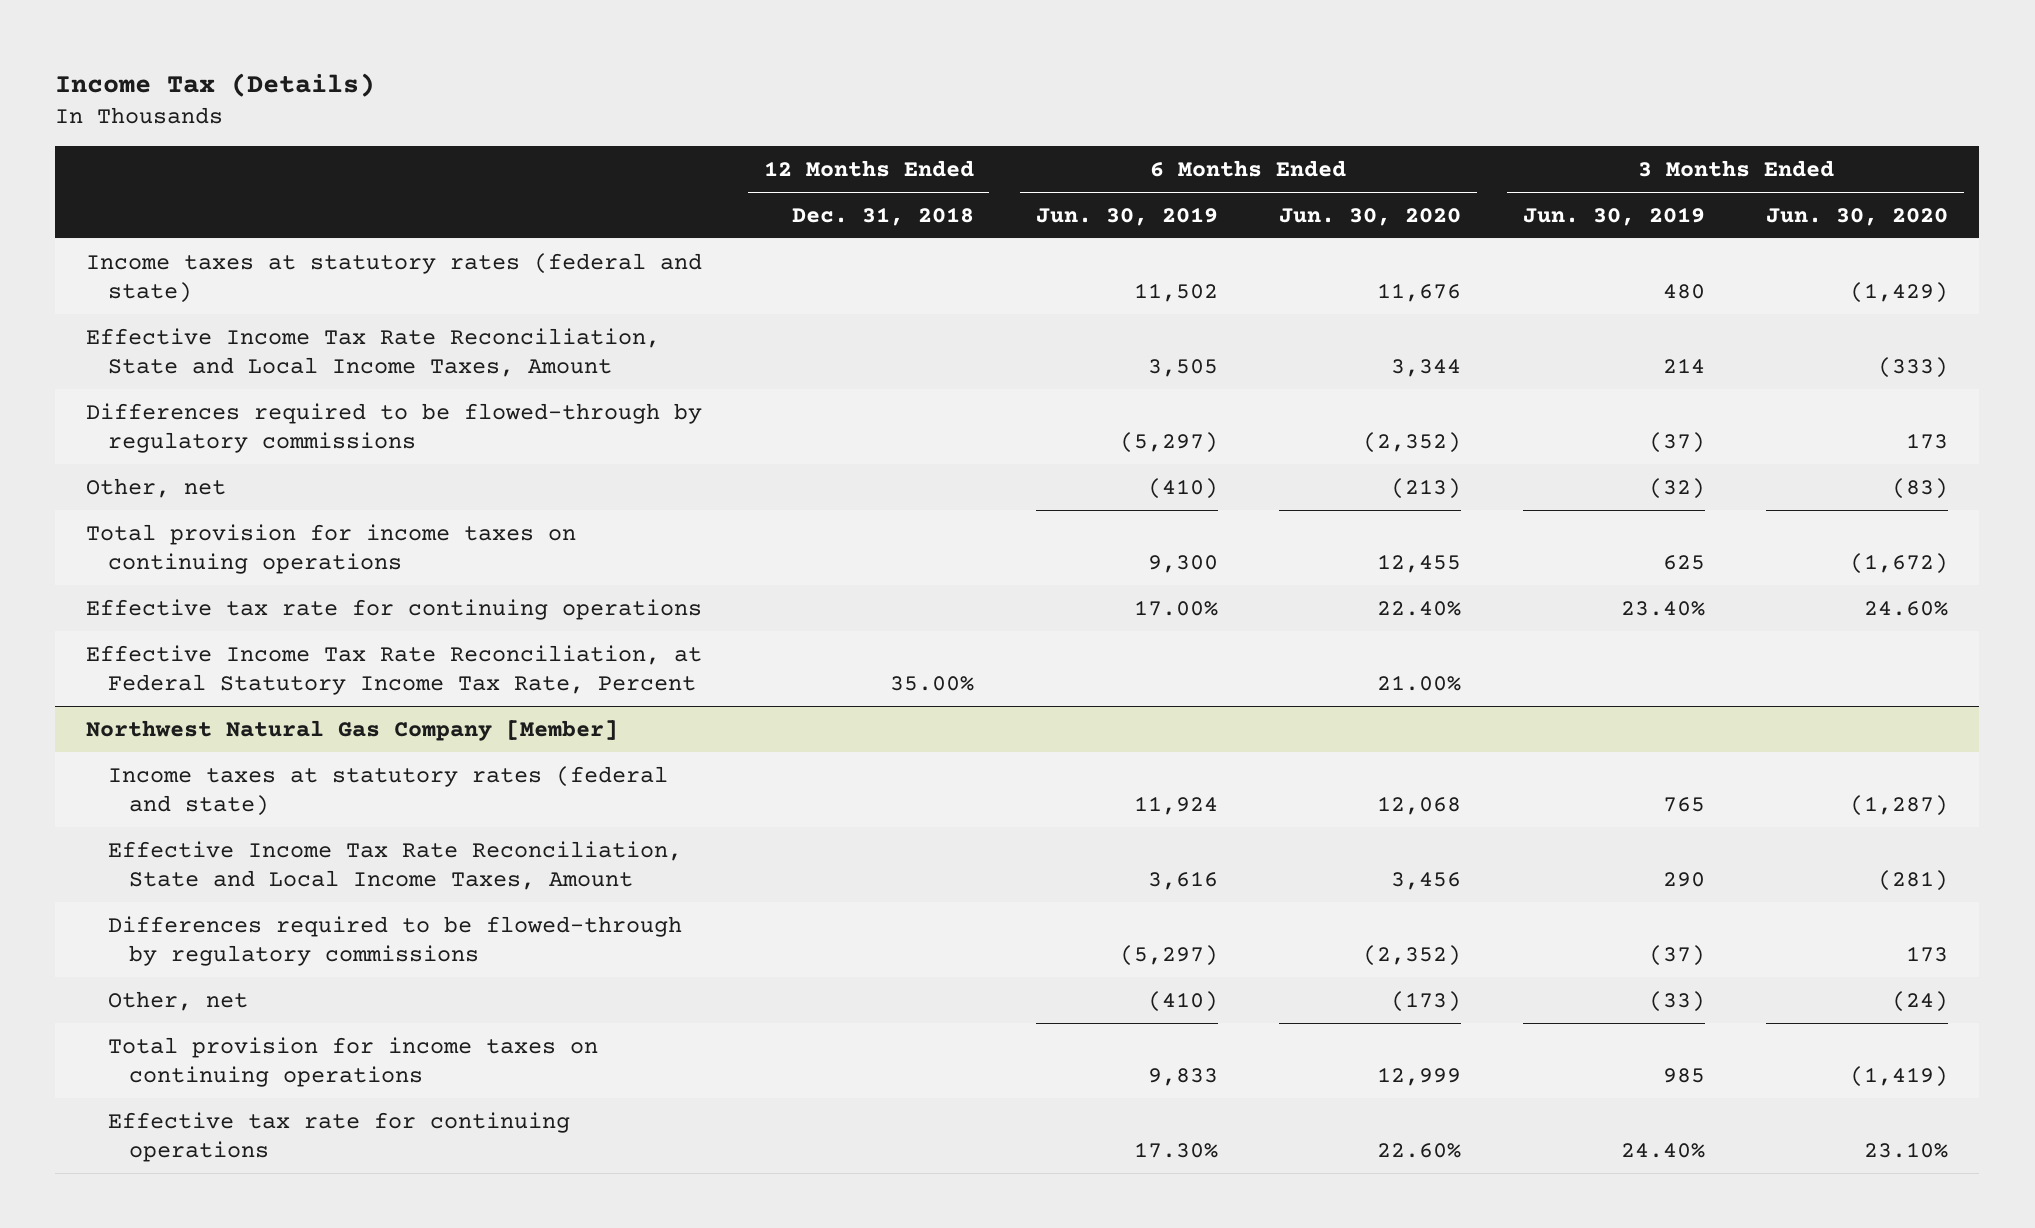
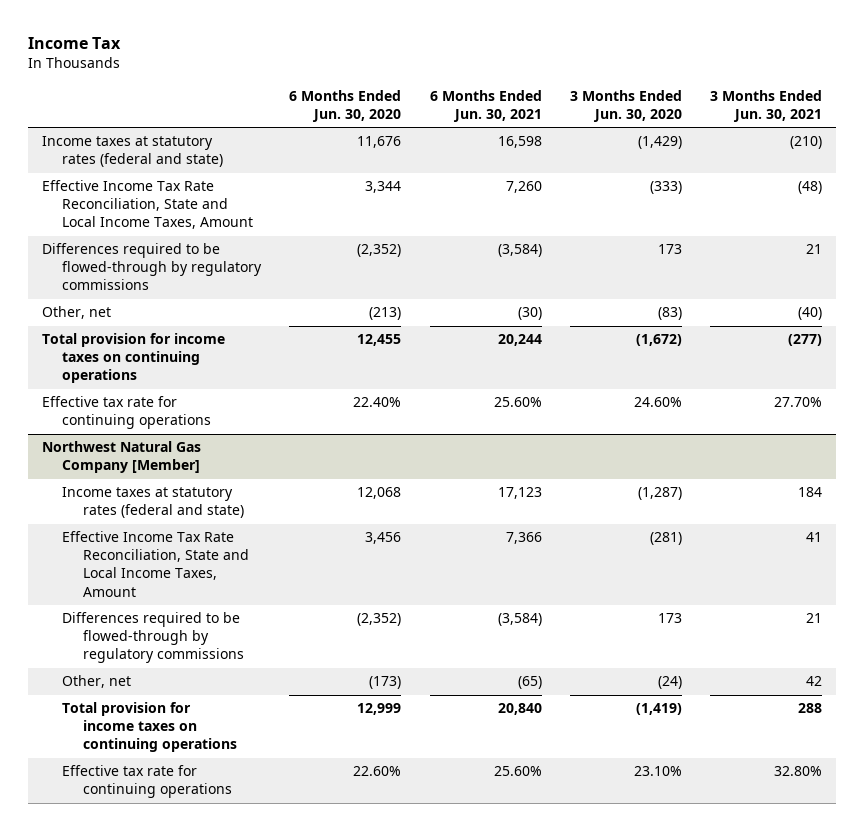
- Income Tax (Details)
+ Income Tax
- | 12 Months Ended Dec. 31, 2018 | 6 Months Ended Jun. 30, 2019 | 6 Months Ended Jun. 30, 2020 | 3 Months Ended Jun. 30, 2019 | 3 Months Ended Jun. 30, 2020
+ | 6 Months Ended Jun. 30, 2020 | 6 Months Ended Jun. 30, 2021 | 3 Months Ended Jun. 30, 2020 | 3 Months Ended Jun. 30, 2021
- Effective Income Tax Rate Reconciliation, at Federal Statutory Income Tax Rate, Percent | 35.00% | | 21.00% | |

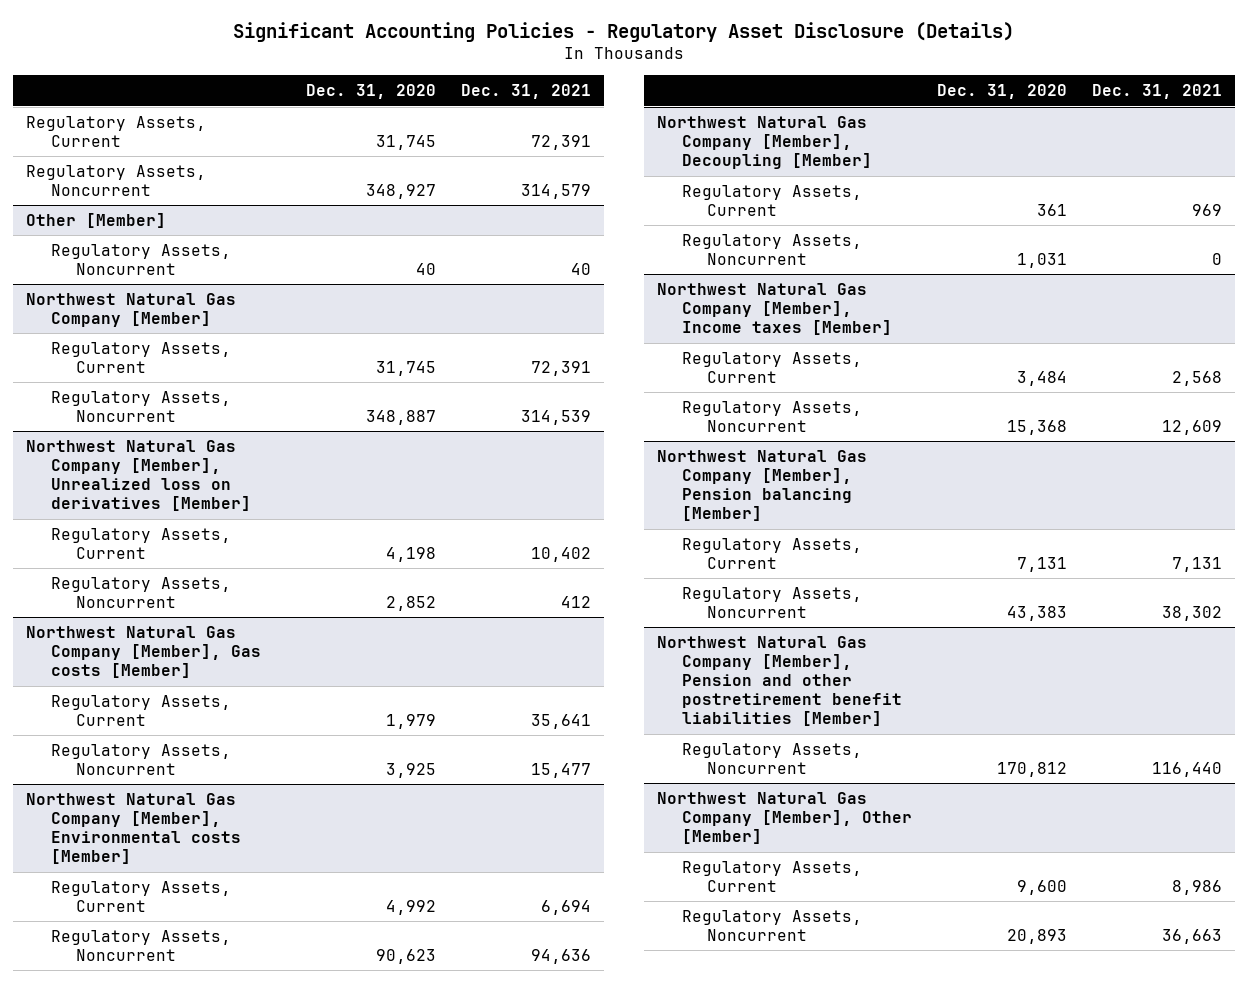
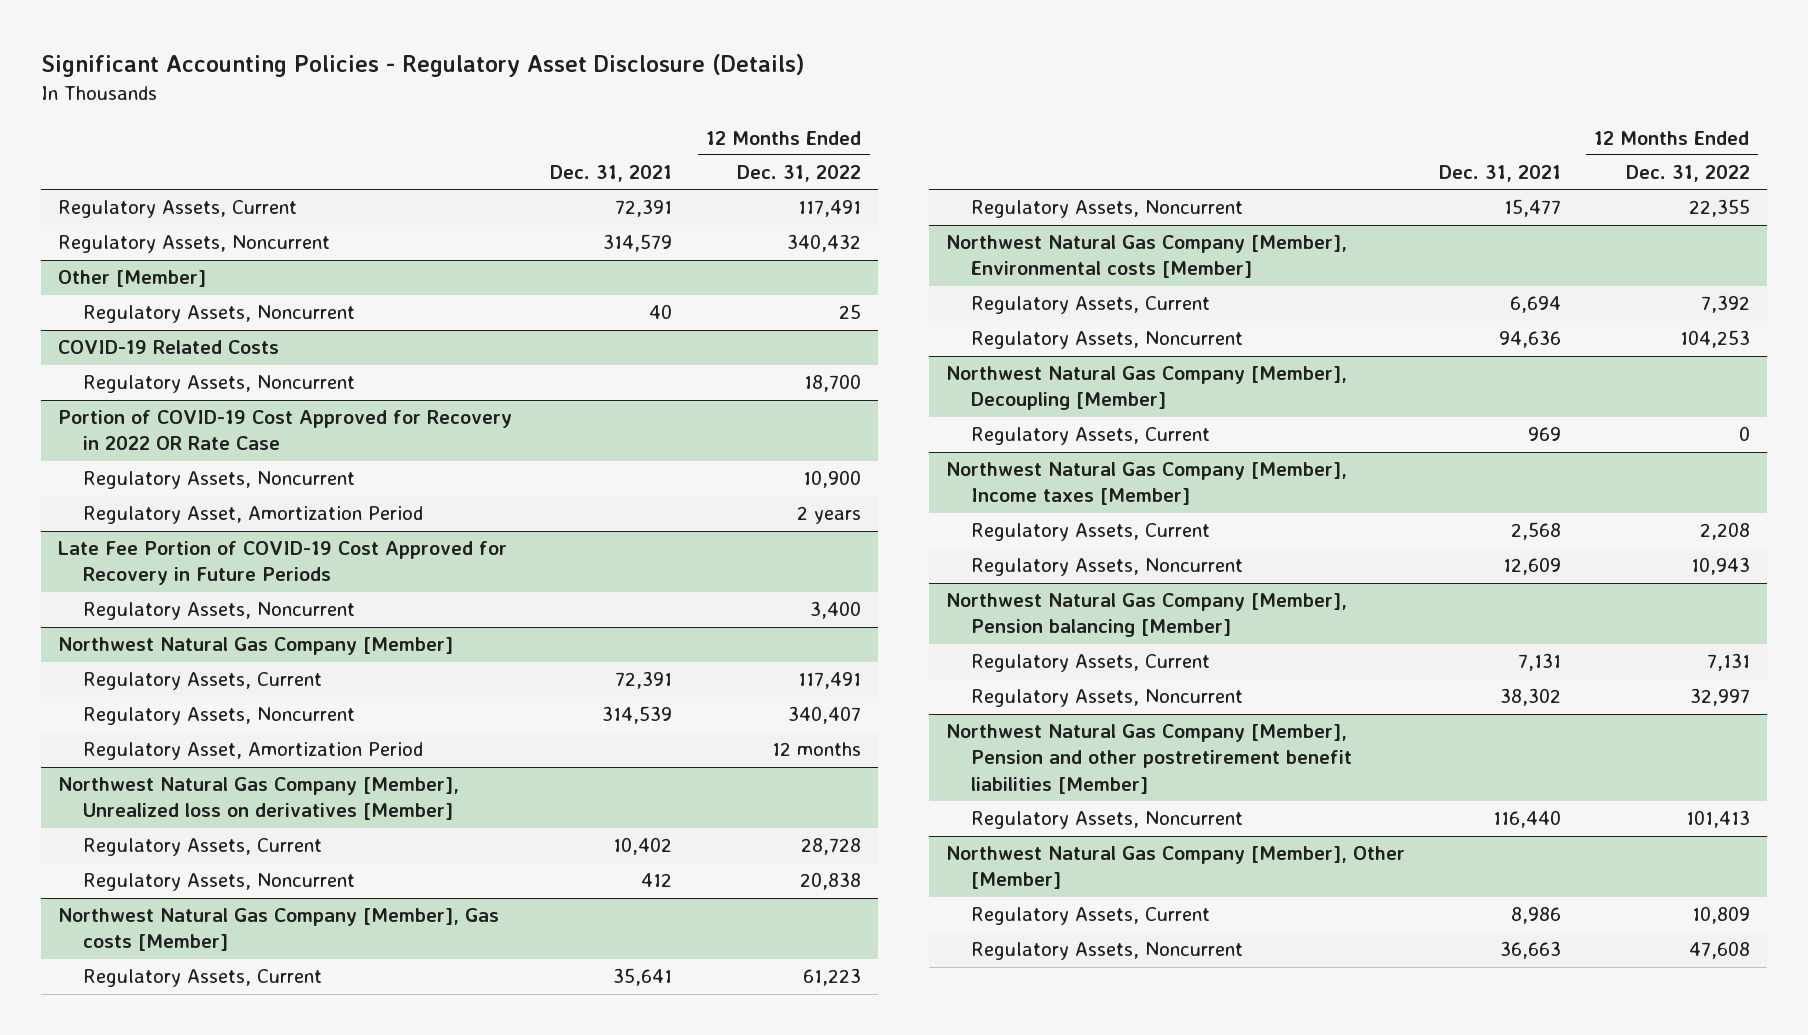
- | Dec. 31, 2020 | Dec. 31, 2021
+ | Dec. 31, 2021 | 12 Months Ended Dec. 31, 2022
+ COVID-19 Related Costs
+ Regulatory Assets, Noncurrent | | 18,700
+ Portion of COVID-19 Cost Approved for Recovery in 2022 OR Rate Case
+ Regulatory Assets, Noncurrent | | 10,900
+ Regulatory Asset, Amortization Period | | 2 years
+ Late Fee Portion of COVID-19 Cost Approved for Recovery in Future Periods
+ Regulatory Assets, Noncurrent | | 3,400
@ Northwest Natural Gas Company [Member]
+ Regulatory Asset, Amortization Period | | 12 months
@ Northwest Natural Gas Company [Member], Decoupling [Member]
- Regulatory Assets, Noncurrent | 1,031 | 0

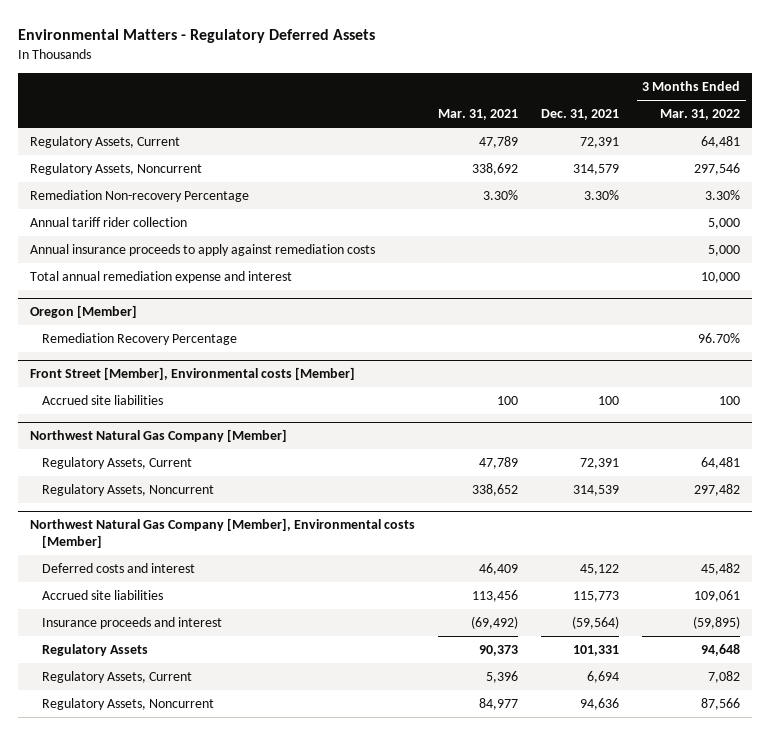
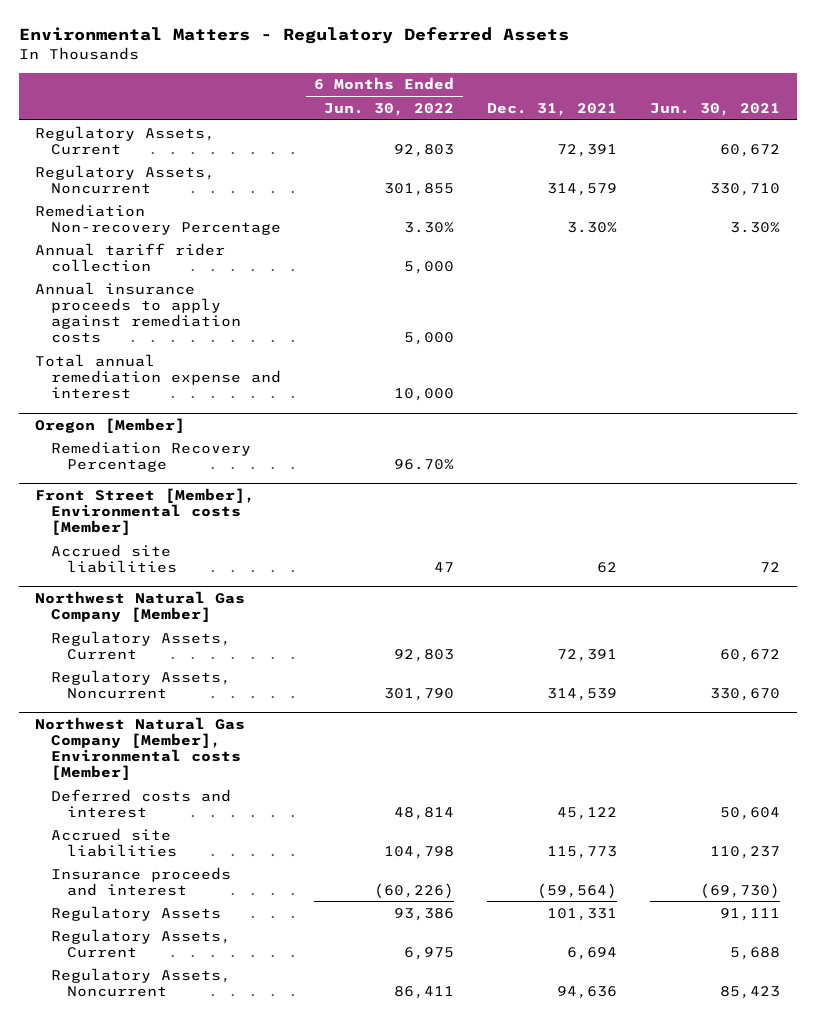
- | Mar. 31, 2021 | Dec. 31, 2021 | 3 Months Ended Mar. 31, 2022
+ | 6 Months Ended Jun. 30, 2022 | Dec. 31, 2021 | Jun. 30, 2021
@ Front Street [Member], Environmental costs [Member]
- Accrued site liabilities | 100 | 100 | 100
+ Accrued site liabilities | 47 | 62 | 72

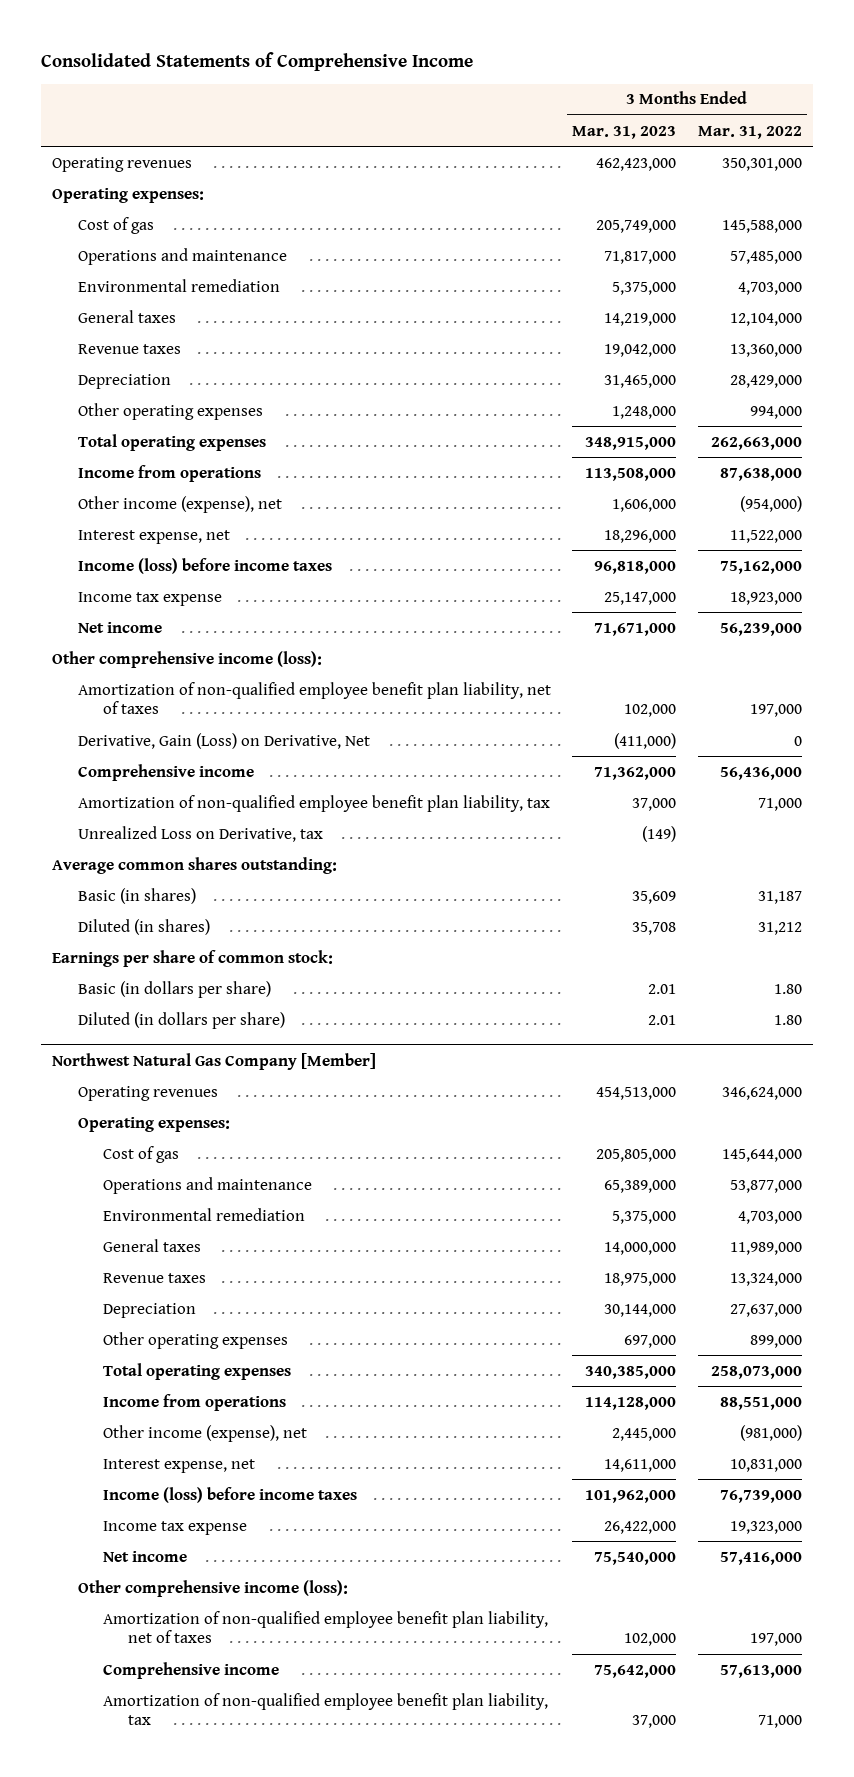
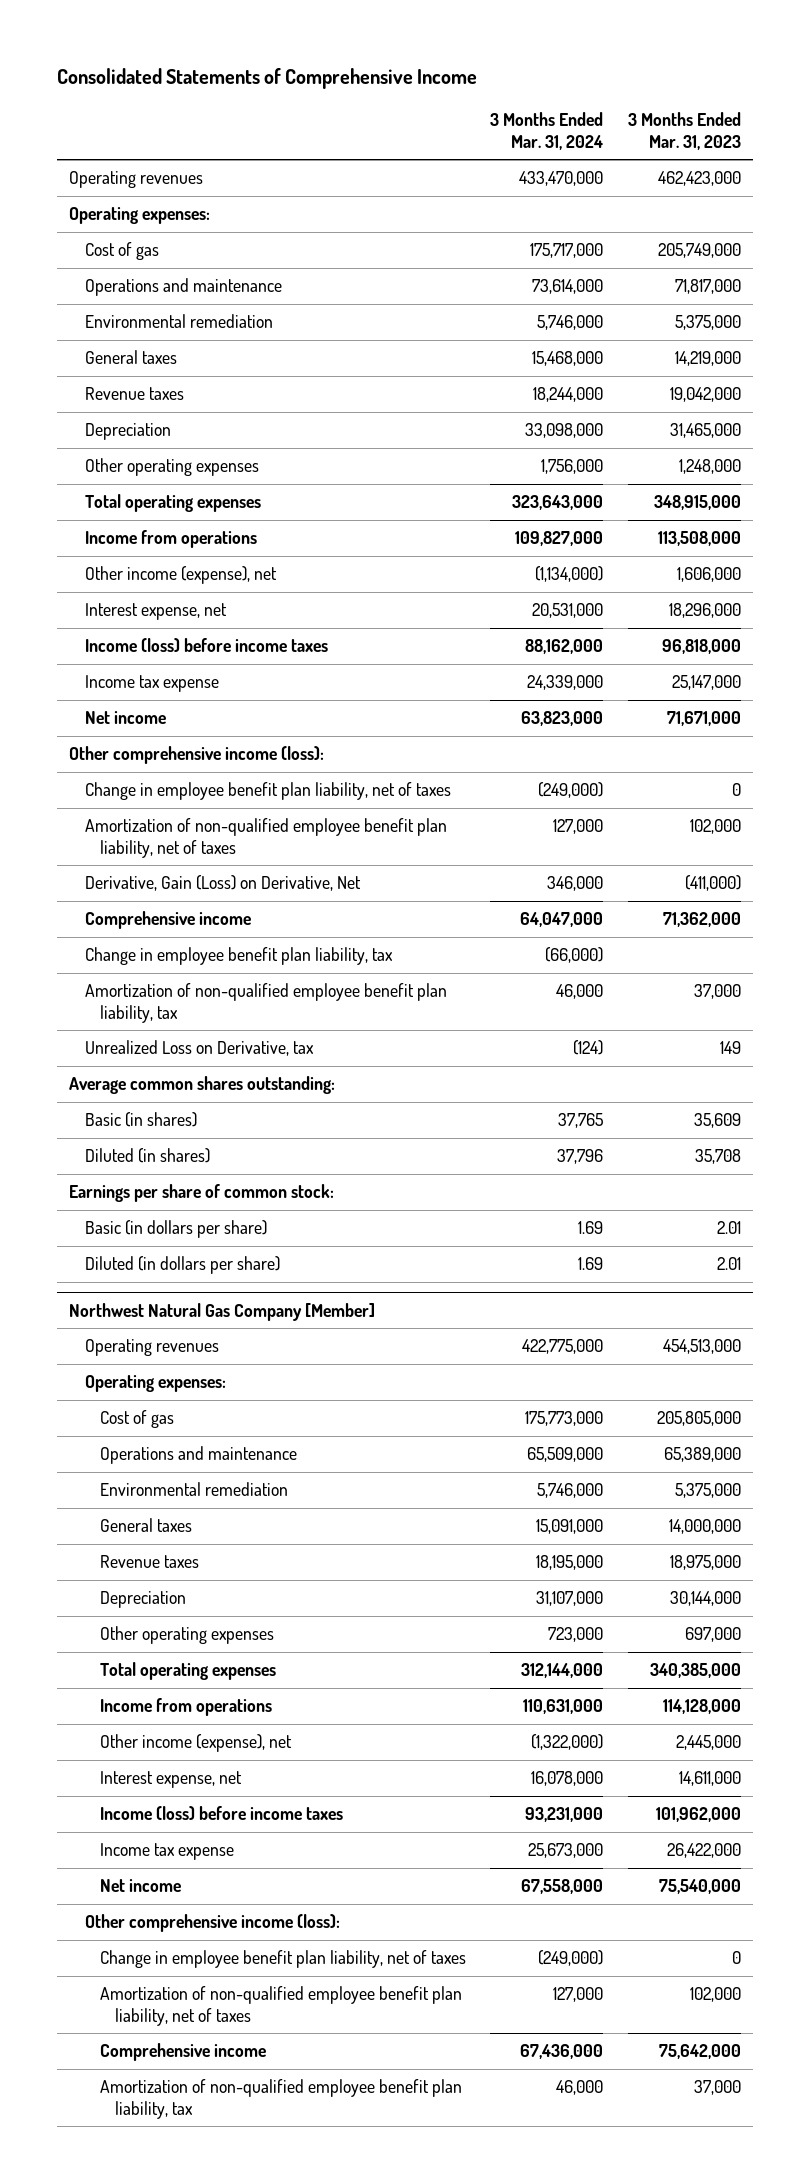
- | 3 Months Ended Mar. 31, 2023 | 3 Months Ended Mar. 31, 2022
+ | 3 Months Ended Mar. 31, 2024 | 3 Months Ended Mar. 31, 2023
+ Change in employee benefit plan liability, net of taxes | (249,000) | 0
+ Change in employee benefit plan liability, tax | (66,000) |
- Unrealized Loss on Derivative, tax | (149) |
+ Unrealized Loss on Derivative, tax | (124) | 149
@ Northwest Natural Gas Company [Member]
+ Change in employee benefit plan liability, net of taxes | (249,000) | 0

